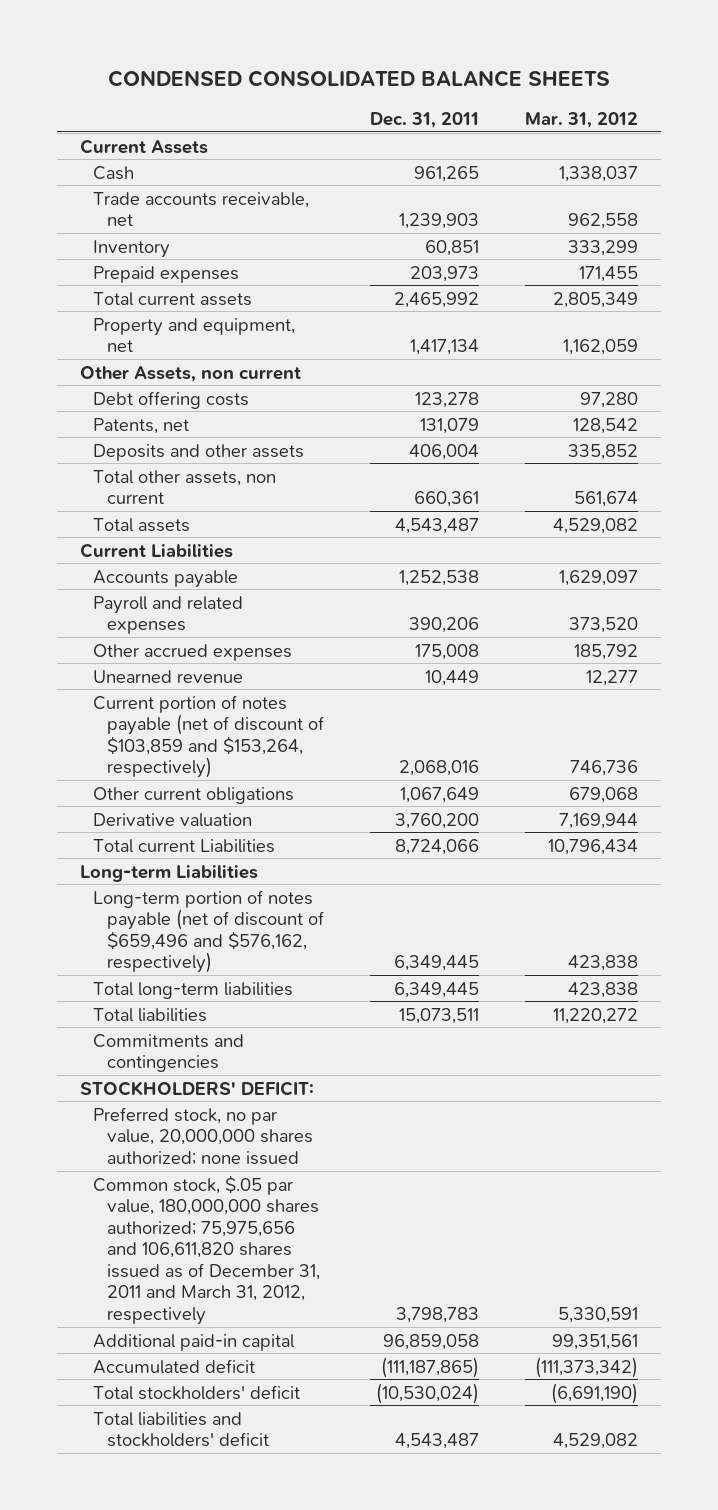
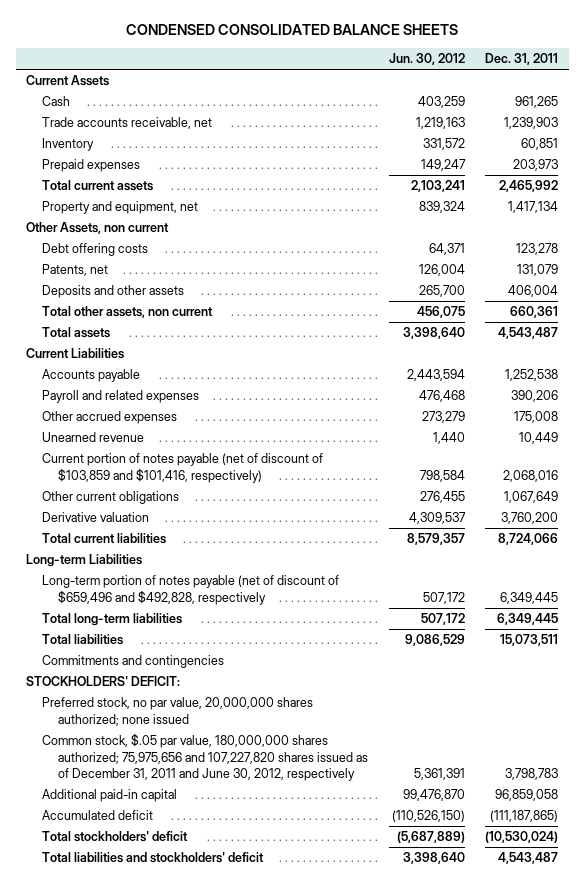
- | Dec. 31, 2011 | Mar. 31, 2012
+ | Jun. 30, 2012 | Dec. 31, 2011
- Current portion of notes payable (net of discount of $103,859 and $153,264, respectively) | 2,068,016 | 746,736
+ Current portion of notes payable (net of discount of $103,859 and $101,416, respectively) | 798,584 | 2,068,016
- Total current Liabilities | 8,724,066 | 10,796,434
+ Total current liabilities | 8,579,357 | 8,724,066
- Long-term portion of notes payable (net of discount of $659,496 and $576,162, respectively) | 6,349,445 | 423,838
+ Long-term portion of notes payable (net of discount of $659,496 and $492,828, respectively | 507,172 | 6,349,445
- Common stock, $.05 par value, 180,000,000 shares authorized; 75,975,656 and 106,611,820 shares issued as of December 31, 2011 and March 31, 2012, respectively | 3,798,783 | 5,330,591
+ Common stock, $.05 par value, 180,000,000 shares authorized; 75,975,656 and 107,227,820 shares issued as of December 31, 2011 and June 30, 2012, respectively | 5,361,391 | 3,798,783

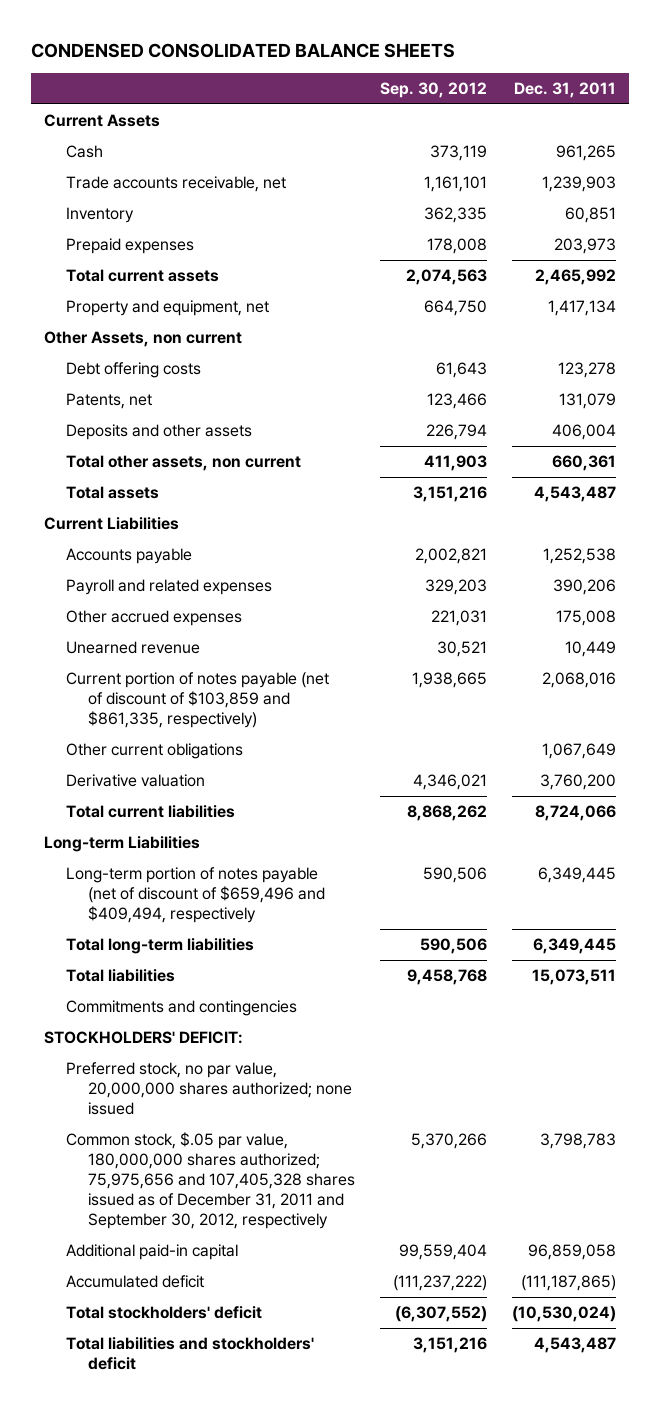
- | Jun. 30, 2012 | Dec. 31, 2011
+ | Sep. 30, 2012 | Dec. 31, 2011
- Current portion of notes payable (net of discount of $103,859 and $101,416, respectively) | 798,584 | 2,068,016
+ Current portion of notes payable (net of discount of $103,859 and $861,335, respectively) | 1,938,665 | 2,068,016
- Long-term portion of notes payable (net of discount of $659,496 and $492,828, respectively | 507,172 | 6,349,445
+ Long-term portion of notes payable (net of discount of $659,496 and $409,494, respectively | 590,506 | 6,349,445
- Common stock, $.05 par value, 180,000,000 shares authorized; 75,975,656 and 107,227,820 shares issued as of December 31, 2011 and June 30, 2012, respectively | 5,361,391 | 3,798,783
+ Common stock, $.05 par value, 180,000,000 shares authorized; 75,975,656 and 107,405,328 shares issued as of December 31, 2011 and September 30, 2012, respectively | 5,370,266 | 3,798,783

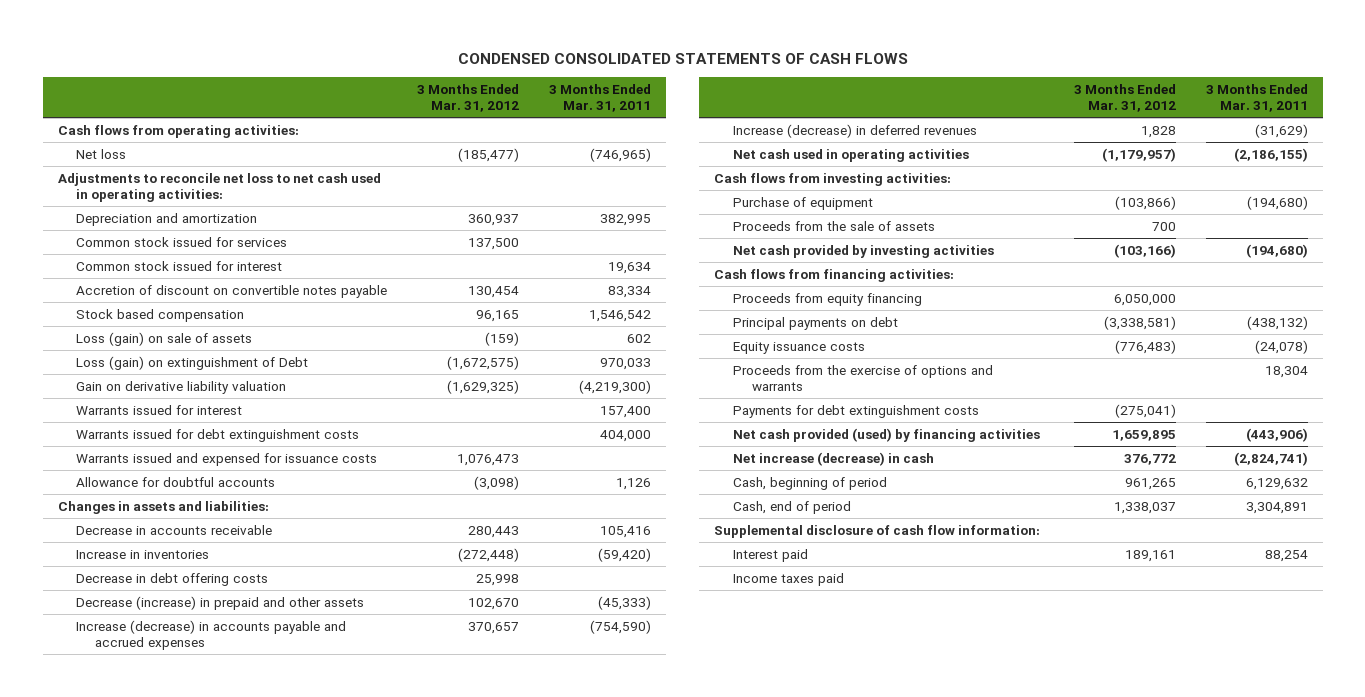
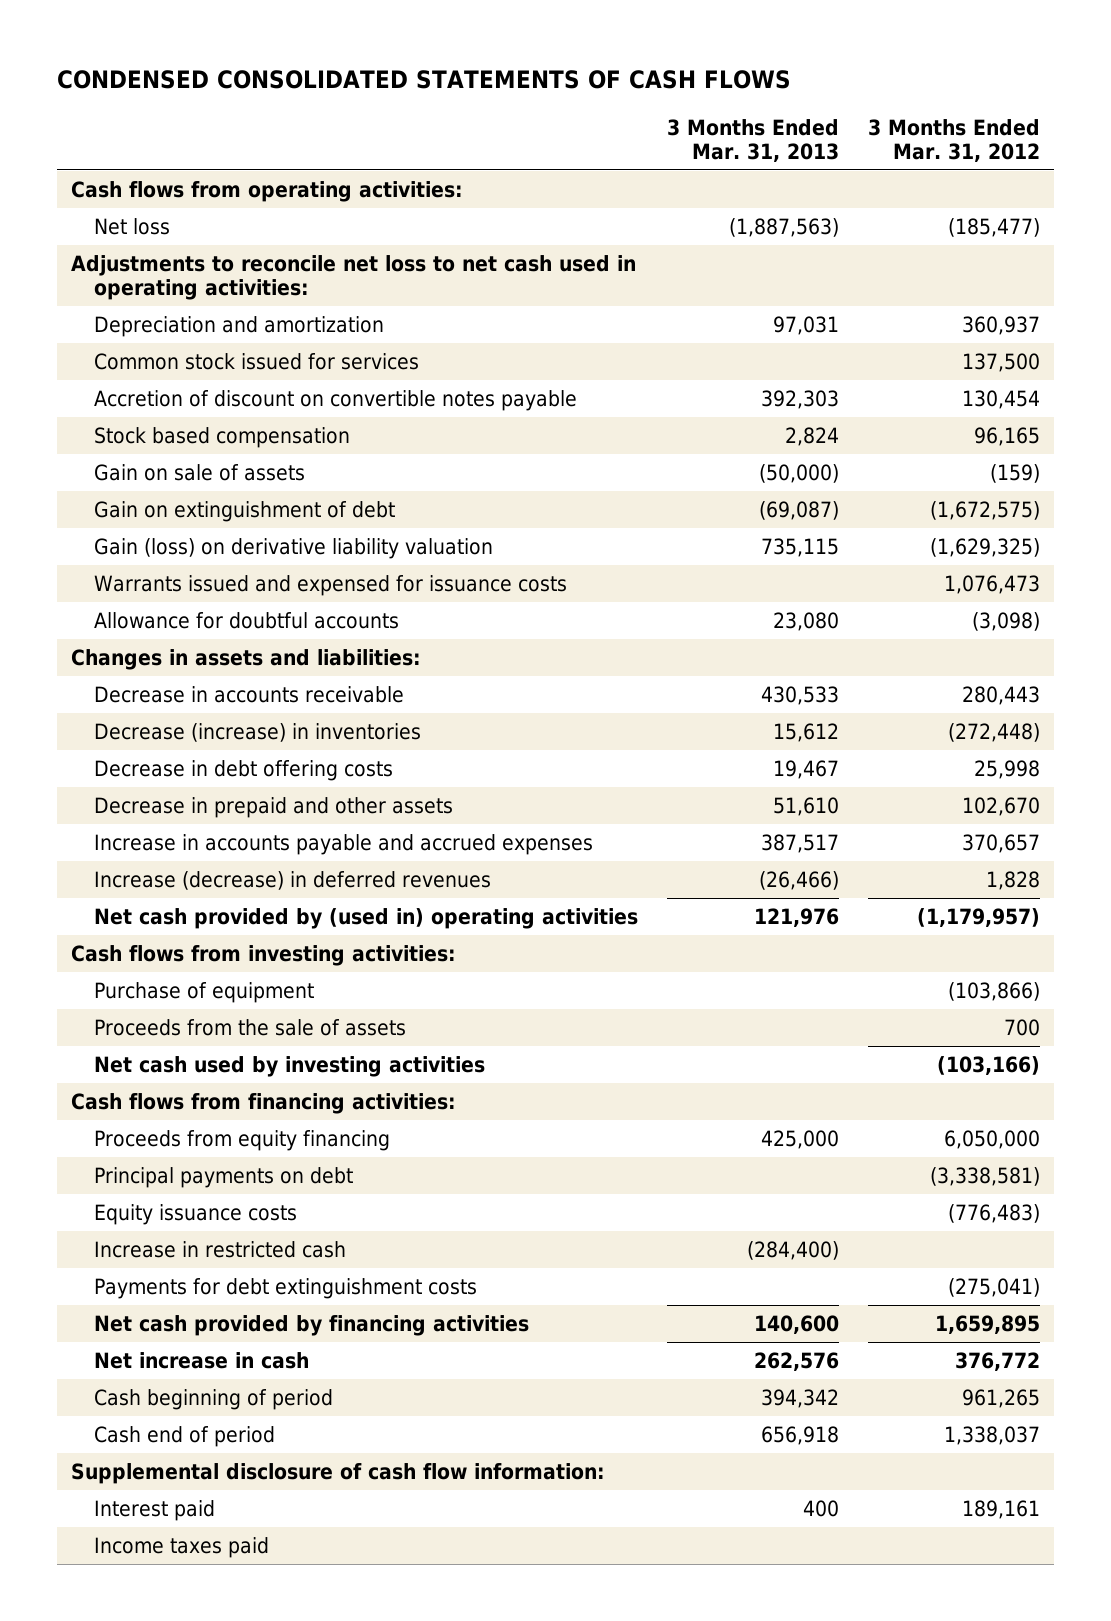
- | 3 Months Ended Mar. 31, 2012 | 3 Months Ended Mar. 31, 2011
+ | 3 Months Ended Mar. 31, 2013 | 3 Months Ended Mar. 31, 2012
- Common stock issued for interest | | 19,634
- Loss (gain) on sale of assets | (159) | 602
- Loss (gain) on extinguishment of Debt | (1,672,575) | 970,033
- Gain on derivative liability valuation | (1,629,325) | (4,219,300)
- Warrants issued for interest | | 157,400
- Warrants issued for debt extinguishment costs | | 404,000
+ Gain on sale of assets | (50,000) | (159)
+ Gain on extinguishment of debt | (69,087) | (1,672,575)
+ Gain (loss) on derivative liability valuation | 735,115 | (1,629,325)
- Increase in inventories | (272,448) | (59,420)
+ Decrease (increase) in inventories | 15,612 | (272,448)
- Decrease (increase) in prepaid and other assets | 102,670 | (45,333)
- Increase (decrease) in accounts payable and accrued expenses | 370,657 | (754,590)
+ Decrease in prepaid and other assets | 51,610 | 102,670
+ Increase in accounts payable and accrued expenses | 387,517 | 370,657
- Net cash used in operating activities | (1,179,957) | (2,186,155)
+ Net cash provided by (used in) operating activities | 121,976 | (1,179,957)
- Net cash provided by investing activities | (103,166) | (194,680)
+ Net cash used by investing activities | | (103,166)
- Proceeds from the exercise of options and warrants | | 18,304
+ Increase in restricted cash | (284,400) |
- Net cash provided (used) by financing activities | 1,659,895 | (443,906)
- Net increase (decrease) in cash | 376,772 | (2,824,741)
- Cash, beginning of period | 961,265 | 6,129,632
- Cash, end of period | 1,338,037 | 3,304,891
+ Net cash provided by financing activities | 140,600 | 1,659,895
+ Net increase in cash | 262,576 | 376,772
+ Cash beginning of period | 394,342 | 961,265
+ Cash end of period | 656,918 | 1,338,037

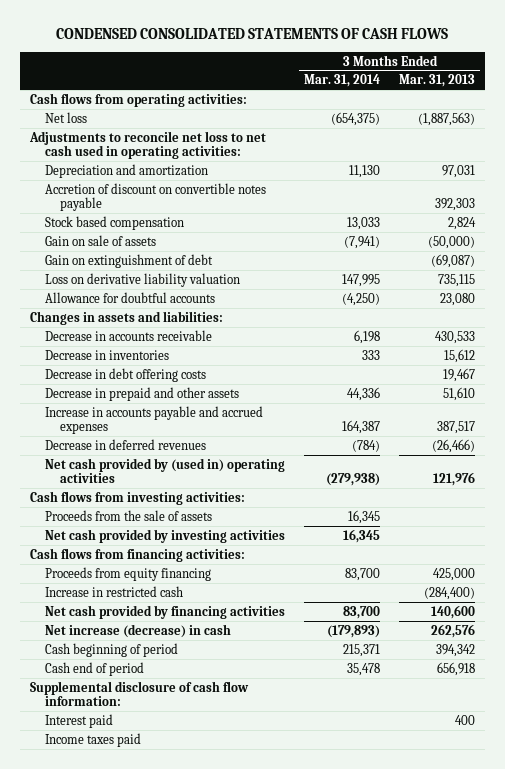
- | 3 Months Ended Mar. 31, 2013 | 3 Months Ended Mar. 31, 2012
+ | 3 Months Ended Mar. 31, 2014 | 3 Months Ended Mar. 31, 2013
- Common stock issued for services | | 137,500
- Gain (loss) on derivative liability valuation | 735,115 | (1,629,325)
- Warrants issued and expensed for issuance costs | | 1,076,473
+ Loss on derivative liability valuation | 147,995 | 735,115
- Decrease (increase) in inventories | 15,612 | (272,448)
+ Decrease in inventories | 333 | 15,612
- Increase (decrease) in deferred revenues | (26,466) | 1,828
+ Decrease in deferred revenues | (784) | (26,466)
- Purchase of equipment | | (103,866)
- Net cash used by investing activities | | (103,166)
+ Net cash provided by investing activities | 16,345 |
- Principal payments on debt | | (3,338,581)
- Equity issuance costs | | (776,483)
- Payments for debt extinguishment costs | | (275,041)
- Net increase in cash | 262,576 | 376,772
+ Net increase (decrease) in cash | (179,893) | 262,576

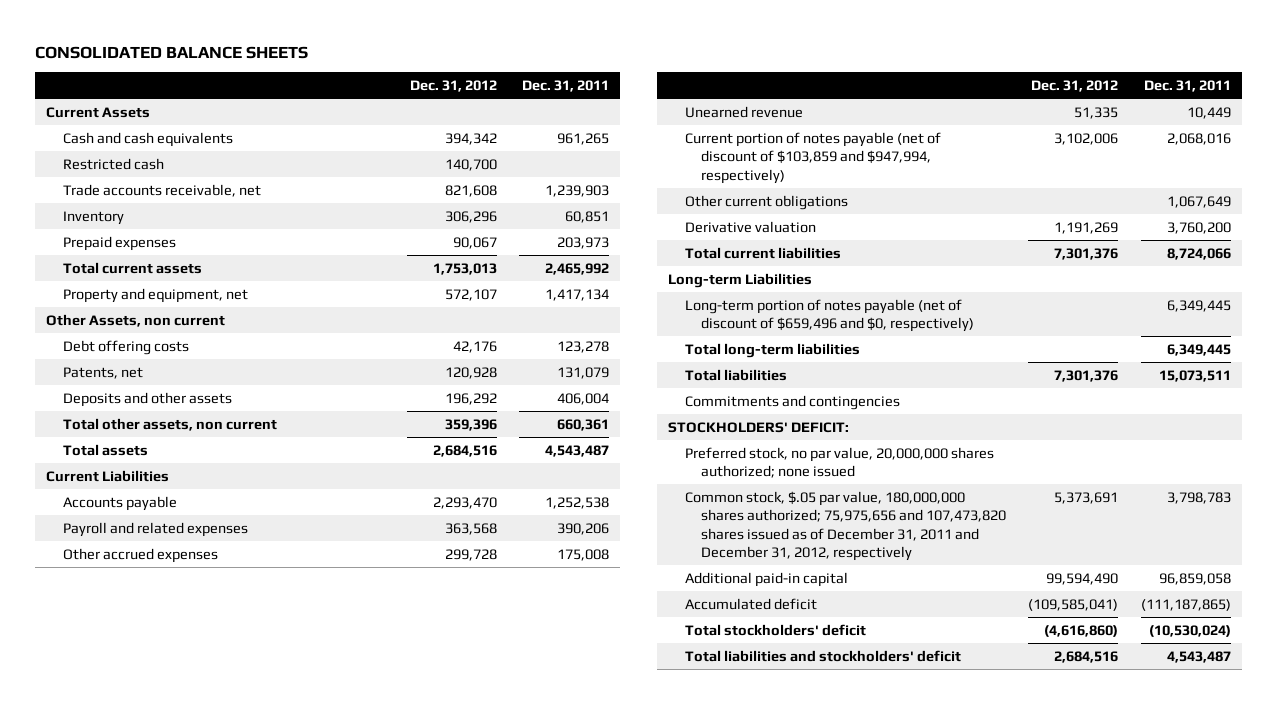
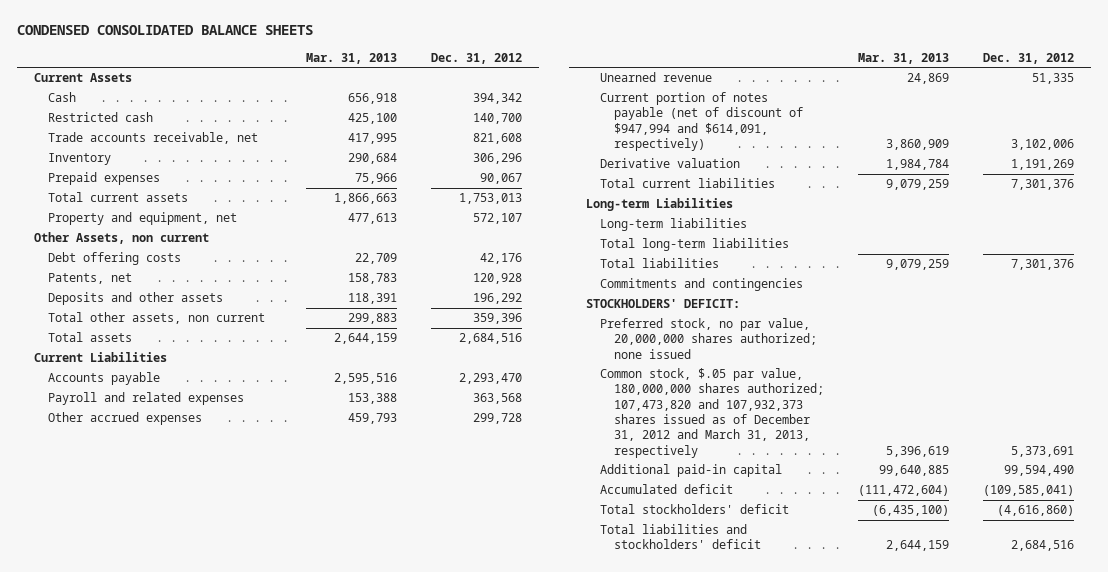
- CONSOLIDATED BALANCE SHEETS
+ CONDENSED CONSOLIDATED BALANCE SHEETS
- | Dec. 31, 2012 | Dec. 31, 2011
+ | Mar. 31, 2013 | Dec. 31, 2012
- Cash and cash equivalents | 394,342 | 961,265
+ Cash | 656,918 | 394,342
- Current portion of notes payable (net of discount of $103,859 and $947,994, respectively) | 3,102,006 | 2,068,016
- Other current obligations | | 1,067,649
+ Current portion of notes payable (net of discount of $947,994 and $614,091, respectively) | 3,860,909 | 3,102,006
- Long-term portion of notes payable (net of discount of $659,496 and $0, respectively) | | 6,349,445
+ Long-term liabilities
- Common stock, $.05 par value, 180,000,000 shares authorized; 75,975,656 and 107,473,820 shares issued as of December 31, 2011 and December 31, 2012, respectively | 5,373,691 | 3,798,783
+ Common stock, $.05 par value, 180,000,000 shares authorized; 107,473,820 and 107,932,373 shares issued as of December 31, 2012 and March 31, 2013, respectively | 5,396,619 | 5,373,691

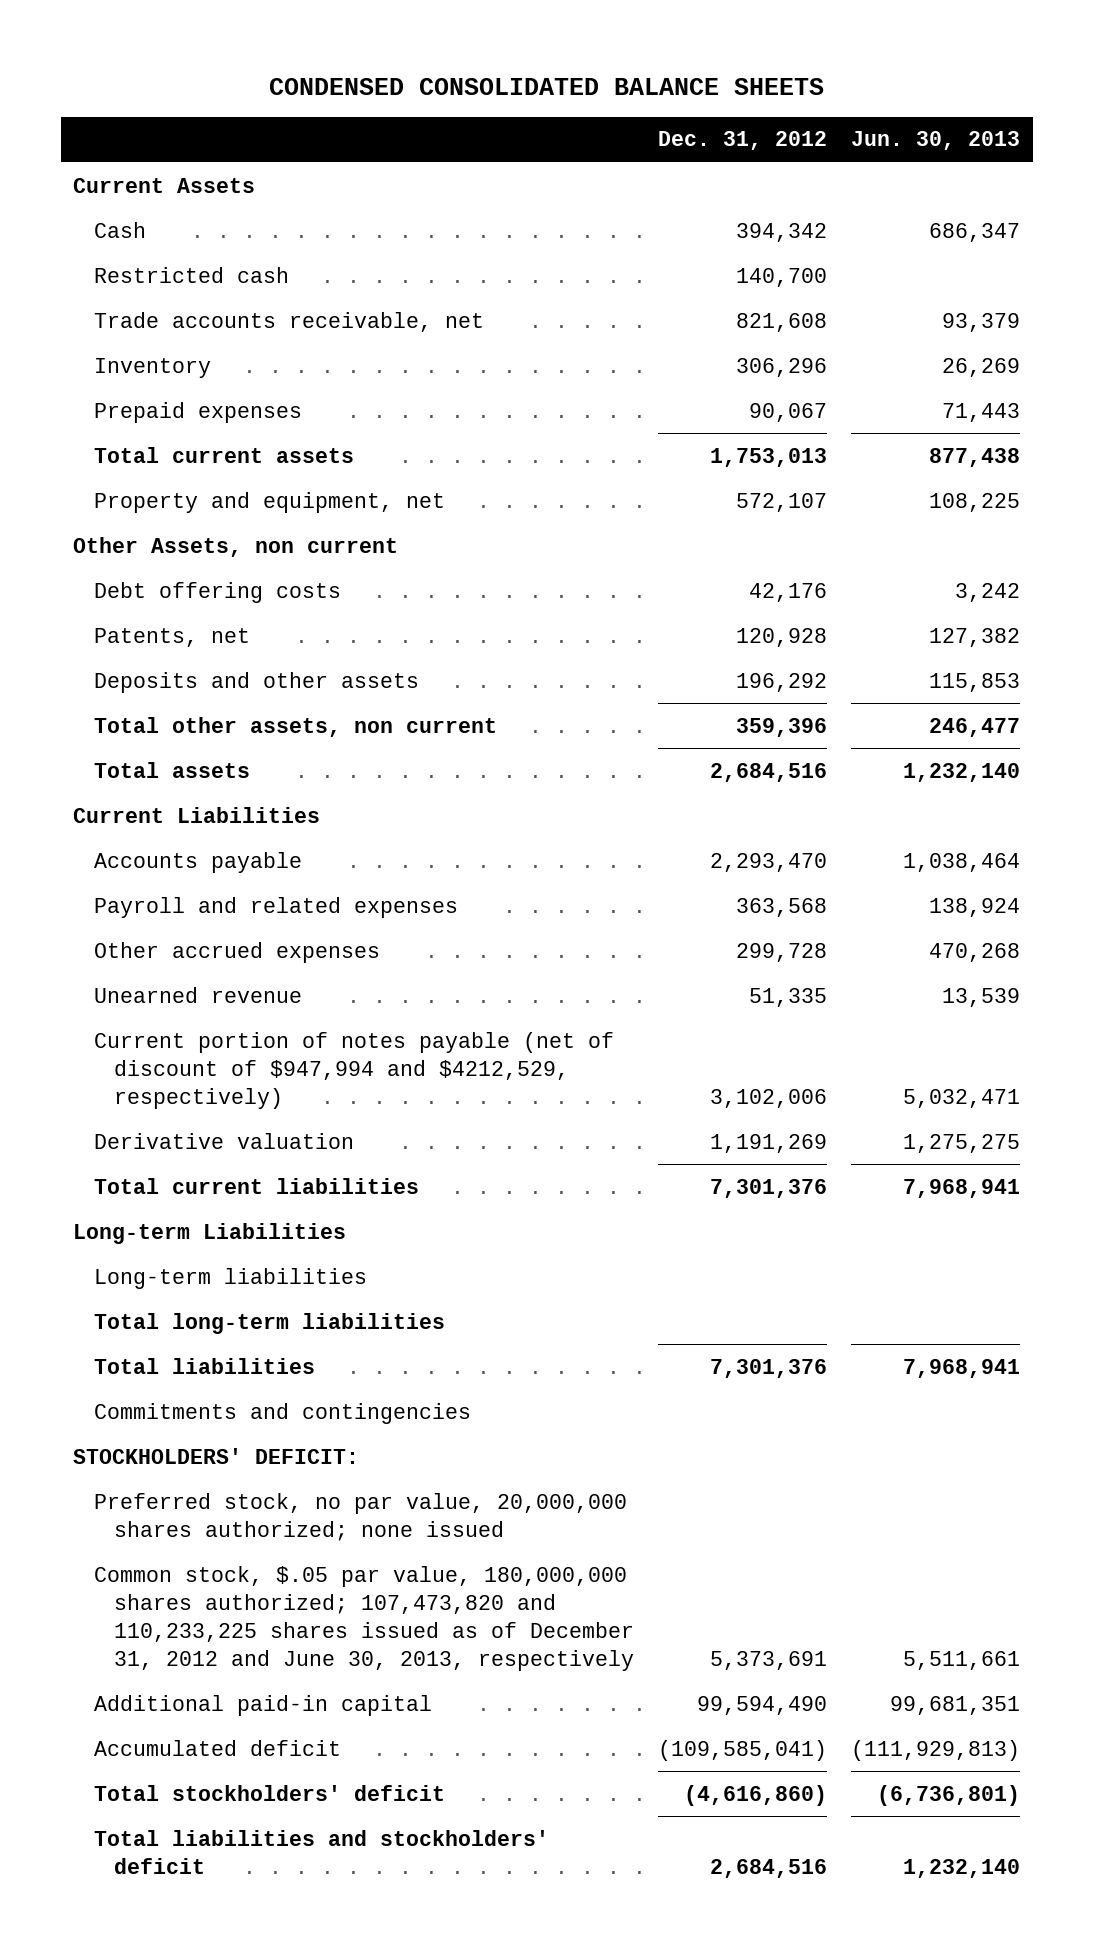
- | Mar. 31, 2013 | Dec. 31, 2012
+ | Dec. 31, 2012 | Jun. 30, 2013
- Current portion of notes payable (net of discount of $947,994 and $614,091, respectively) | 3,860,909 | 3,102,006
+ Current portion of notes payable (net of discount of $947,994 and $4212,529, respectively) | 3,102,006 | 5,032,471
- Common stock, $.05 par value, 180,000,000 shares authorized; 107,473,820 and 107,932,373 shares issued as of December 31, 2012 and March 31, 2013, respectively | 5,396,619 | 5,373,691
+ Common stock, $.05 par value, 180,000,000 shares authorized; 107,473,820 and 110,233,225 shares issued as of December 31, 2012 and June 30, 2013, respectively | 5,373,691 | 5,511,661

